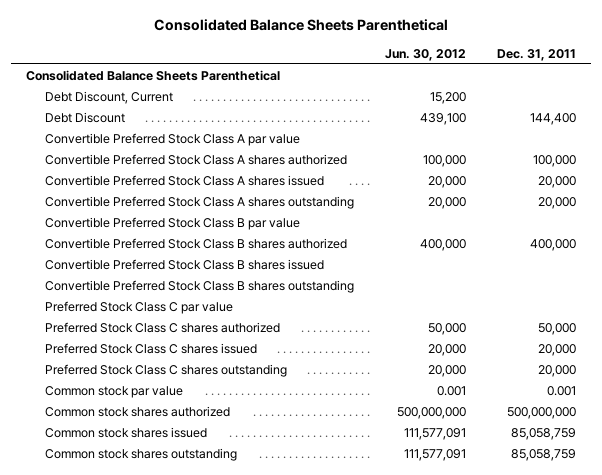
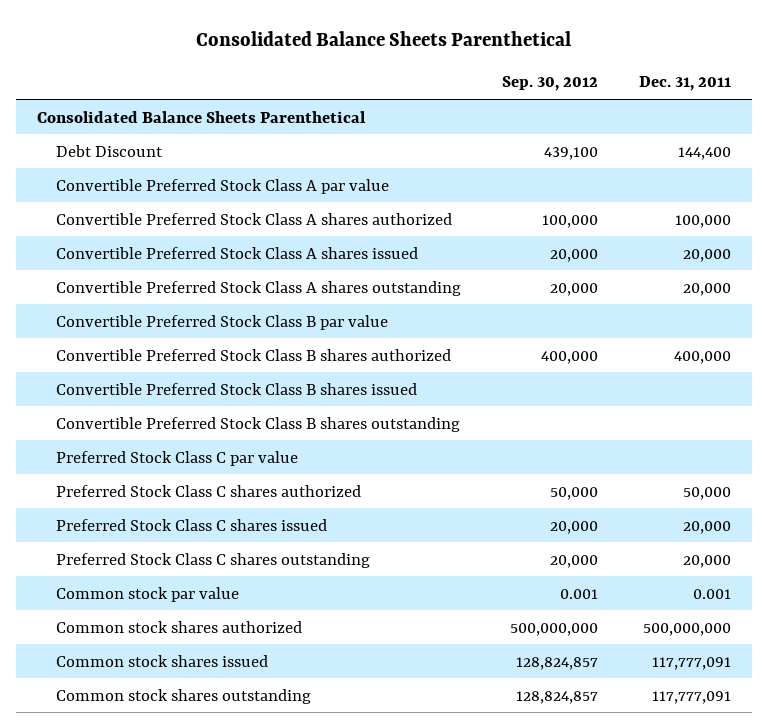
- | Jun. 30, 2012 | Dec. 31, 2011
+ | Sep. 30, 2012 | Dec. 31, 2011
- Debt Discount, Current | 15,200 |
- Common stock shares issued | 111,577,091 | 85,058,759
- Common stock shares outstanding | 111,577,091 | 85,058,759
+ Common stock shares issued | 128,824,857 | 117,777,091
+ Common stock shares outstanding | 128,824,857 | 117,777,091

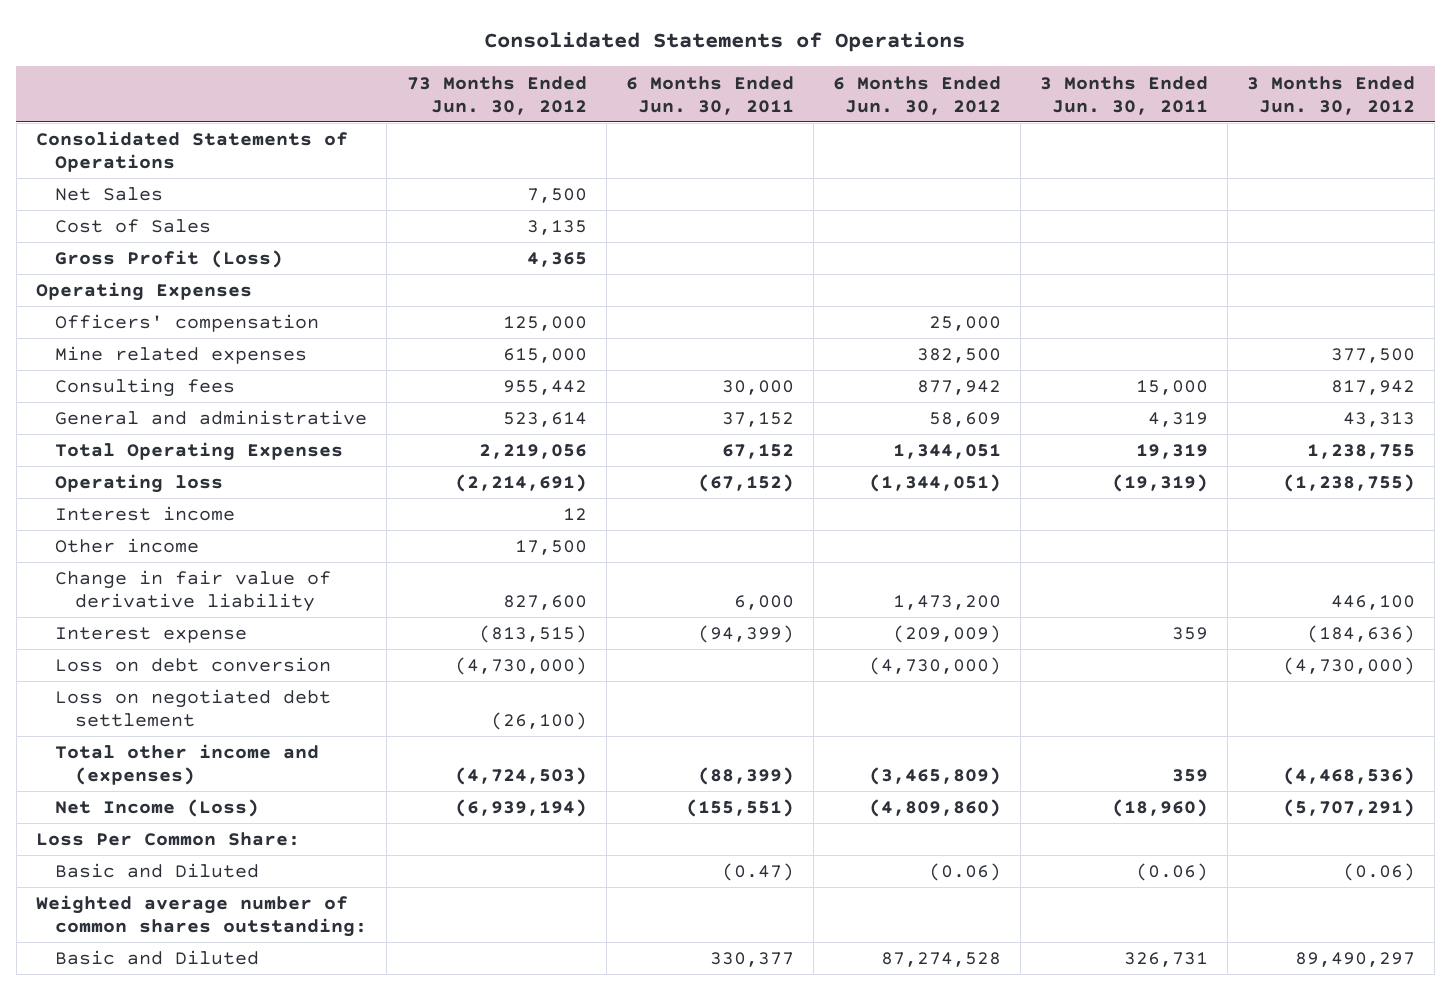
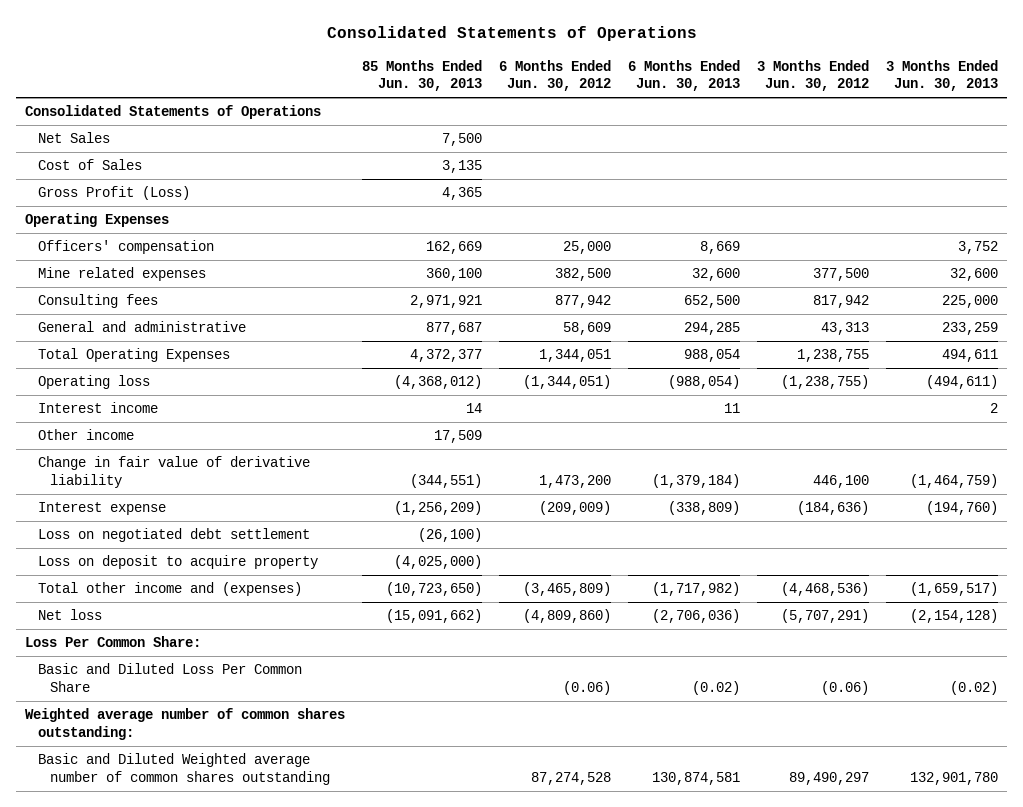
- | 73 Months Ended Jun. 30, 2012 | 6 Months Ended Jun. 30, 2011 | 6 Months Ended Jun. 30, 2012 | 3 Months Ended Jun. 30, 2011 | 3 Months Ended Jun. 30, 2012
+ | 85 Months Ended Jun. 30, 2013 | 6 Months Ended Jun. 30, 2012 | 6 Months Ended Jun. 30, 2013 | 3 Months Ended Jun. 30, 2012 | 3 Months Ended Jun. 30, 2013
- Loss on debt conversion | (4,730,000) | | (4,730,000) | | (4,730,000)
+ Loss on deposit to acquire property | (4,025,000) | | | |
- Net Income (Loss) | (6,939,194) | (155,551) | (4,809,860) | (18,960) | (5,707,291)
+ Net loss | (15,091,662) | (4,809,860) | (2,706,036) | (5,707,291) | (2,154,128)
- Basic and Diluted | | (0.47) | (0.06) | (0.06) | (0.06)
+ Basic and Diluted Loss Per Common Share | | (0.06) | (0.02) | (0.06) | (0.02)
- Basic and Diluted | | 330,377 | 87,274,528 | 326,731 | 89,490,297
+ Basic and Diluted Weighted average number of common shares outstanding | | 87,274,528 | 130,874,581 | 89,490,297 | 132,901,780

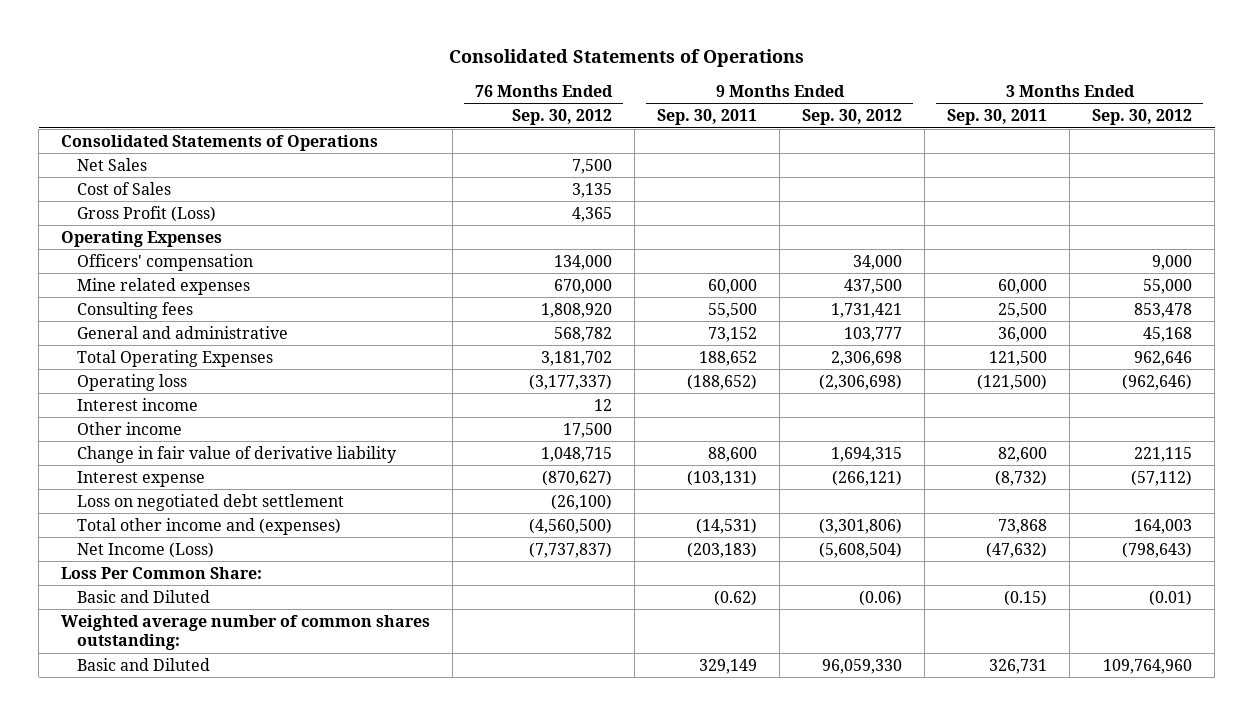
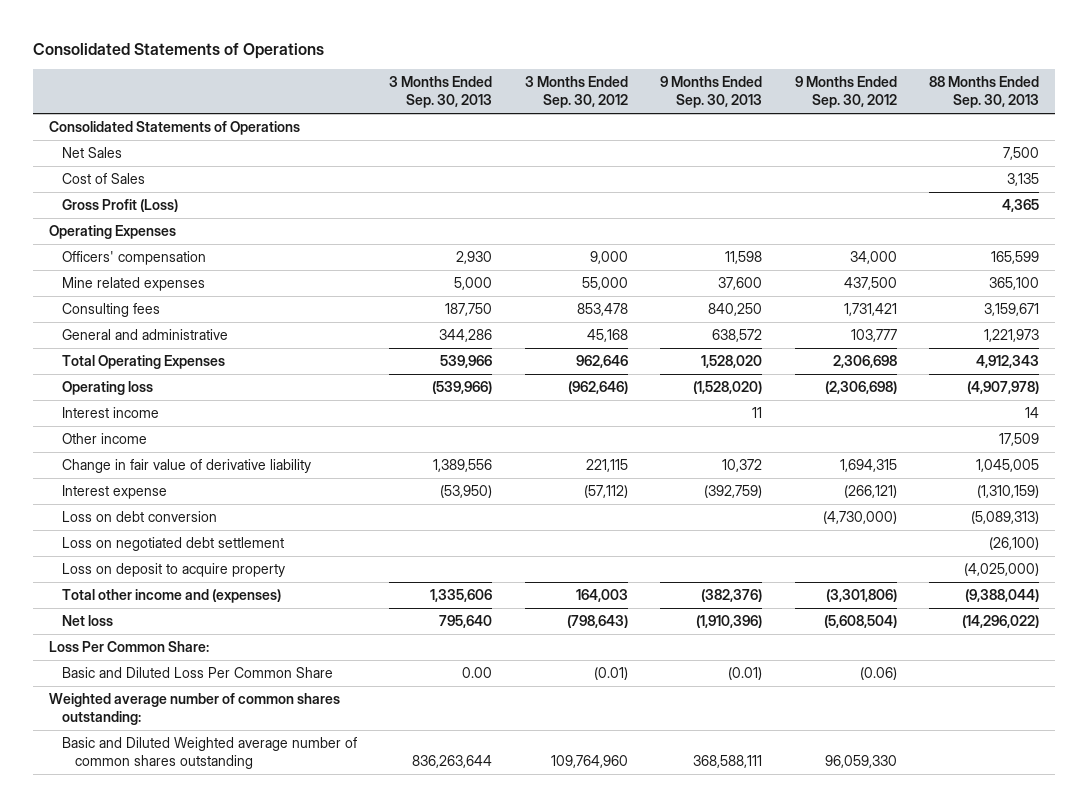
- | 76 Months Ended Sep. 30, 2012 | 9 Months Ended Sep. 30, 2011 | 9 Months Ended Sep. 30, 2012 | 3 Months Ended Sep. 30, 2011 | 3 Months Ended Sep. 30, 2012
+ | 3 Months Ended Sep. 30, 2013 | 3 Months Ended Sep. 30, 2012 | 9 Months Ended Sep. 30, 2013 | 9 Months Ended Sep. 30, 2012 | 88 Months Ended Sep. 30, 2013
+ Loss on debt conversion | | | | (4,730,000) | (5,089,313)
+ Loss on deposit to acquire property | | | | | (4,025,000)
- Net Income (Loss) | (7,737,837) | (203,183) | (5,608,504) | (47,632) | (798,643)
+ Net loss | 795,640 | (798,643) | (1,910,396) | (5,608,504) | (14,296,022)
- Basic and Diluted | | (0.62) | (0.06) | (0.15) | (0.01)
+ Basic and Diluted Loss Per Common Share | 0.00 | (0.01) | (0.01) | (0.06) |
- Basic and Diluted | | 329,149 | 96,059,330 | 326,731 | 109,764,960
+ Basic and Diluted Weighted average number of common shares outstanding | 836,263,644 | 109,764,960 | 368,588,111 | 96,059,330 |

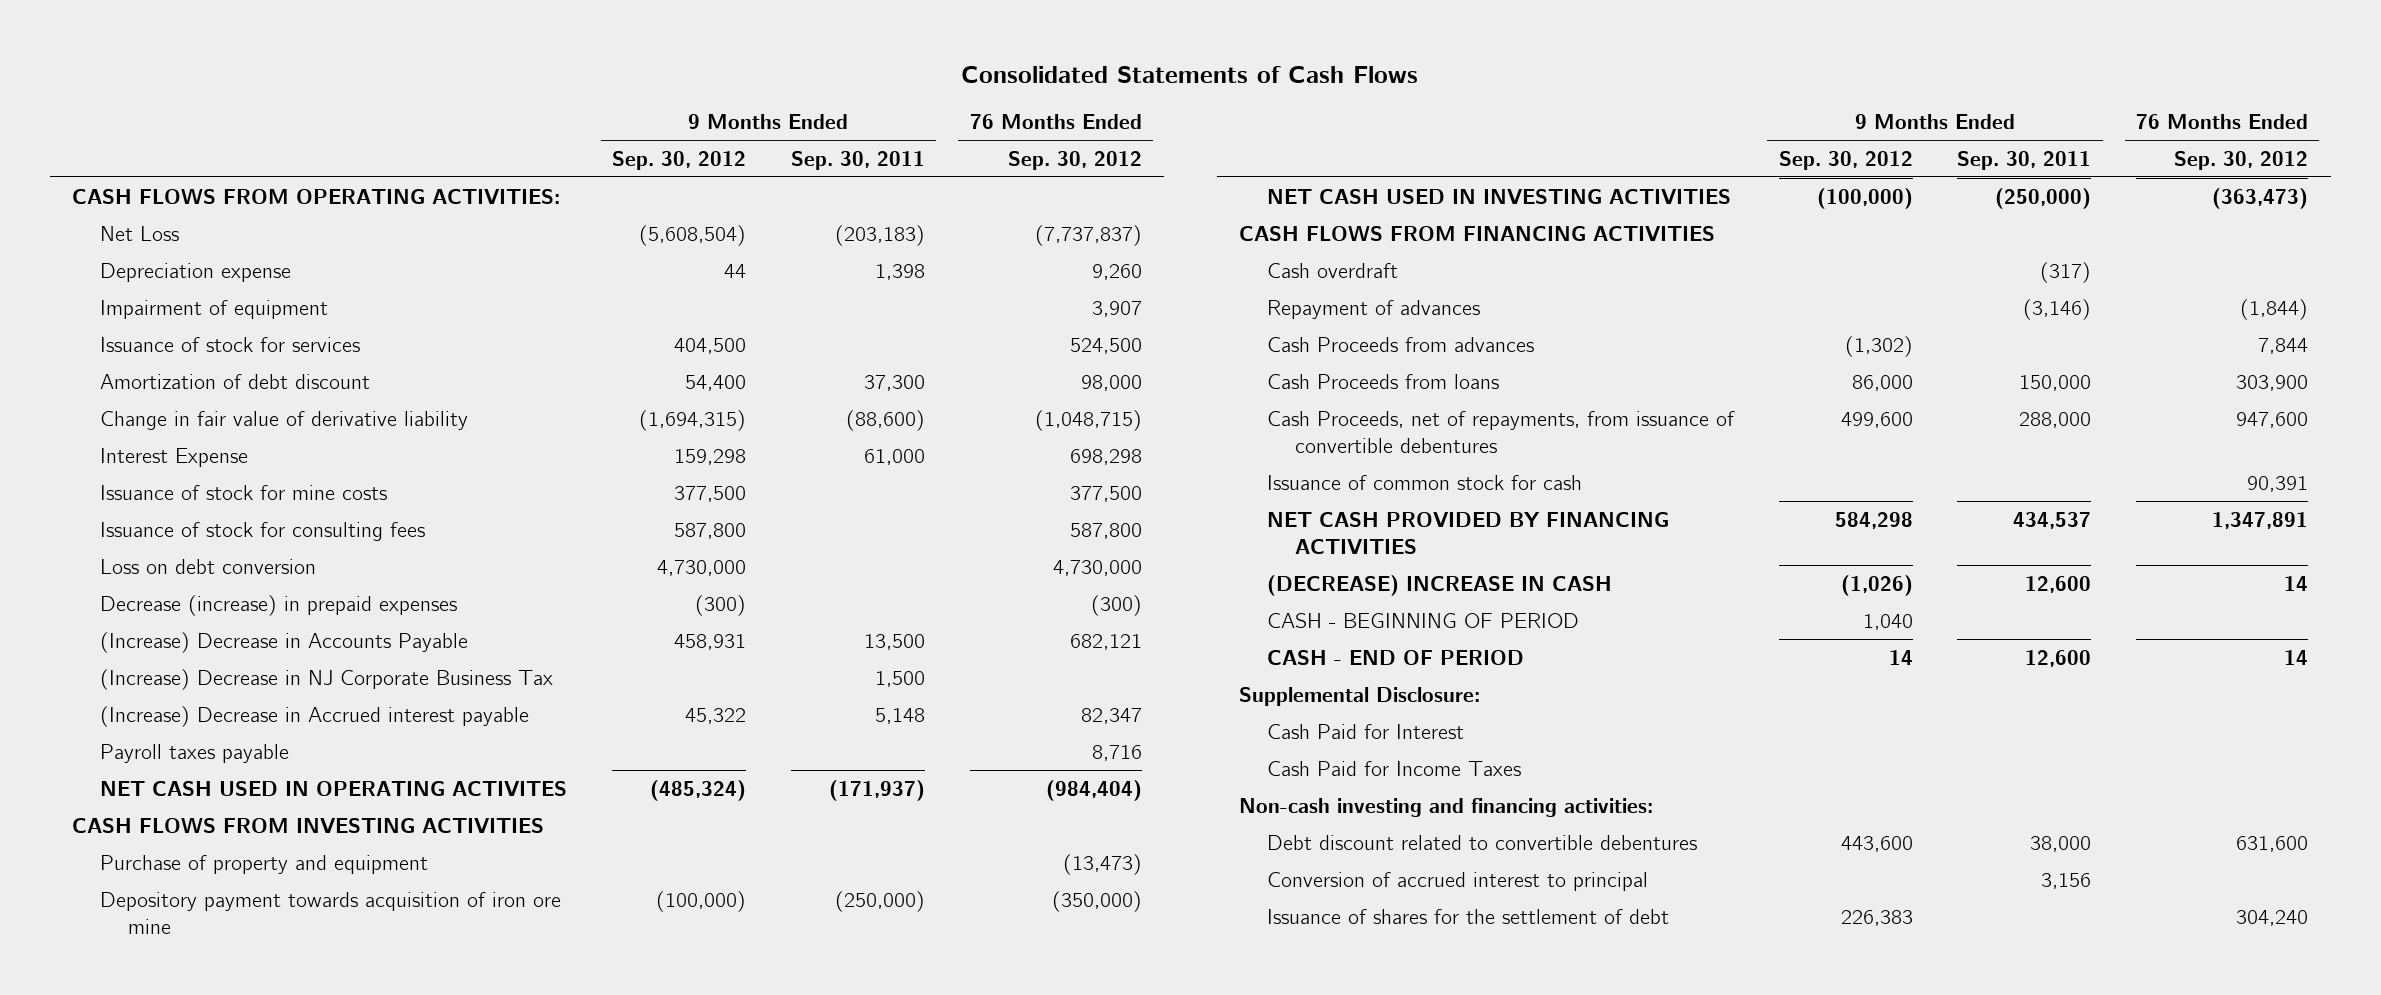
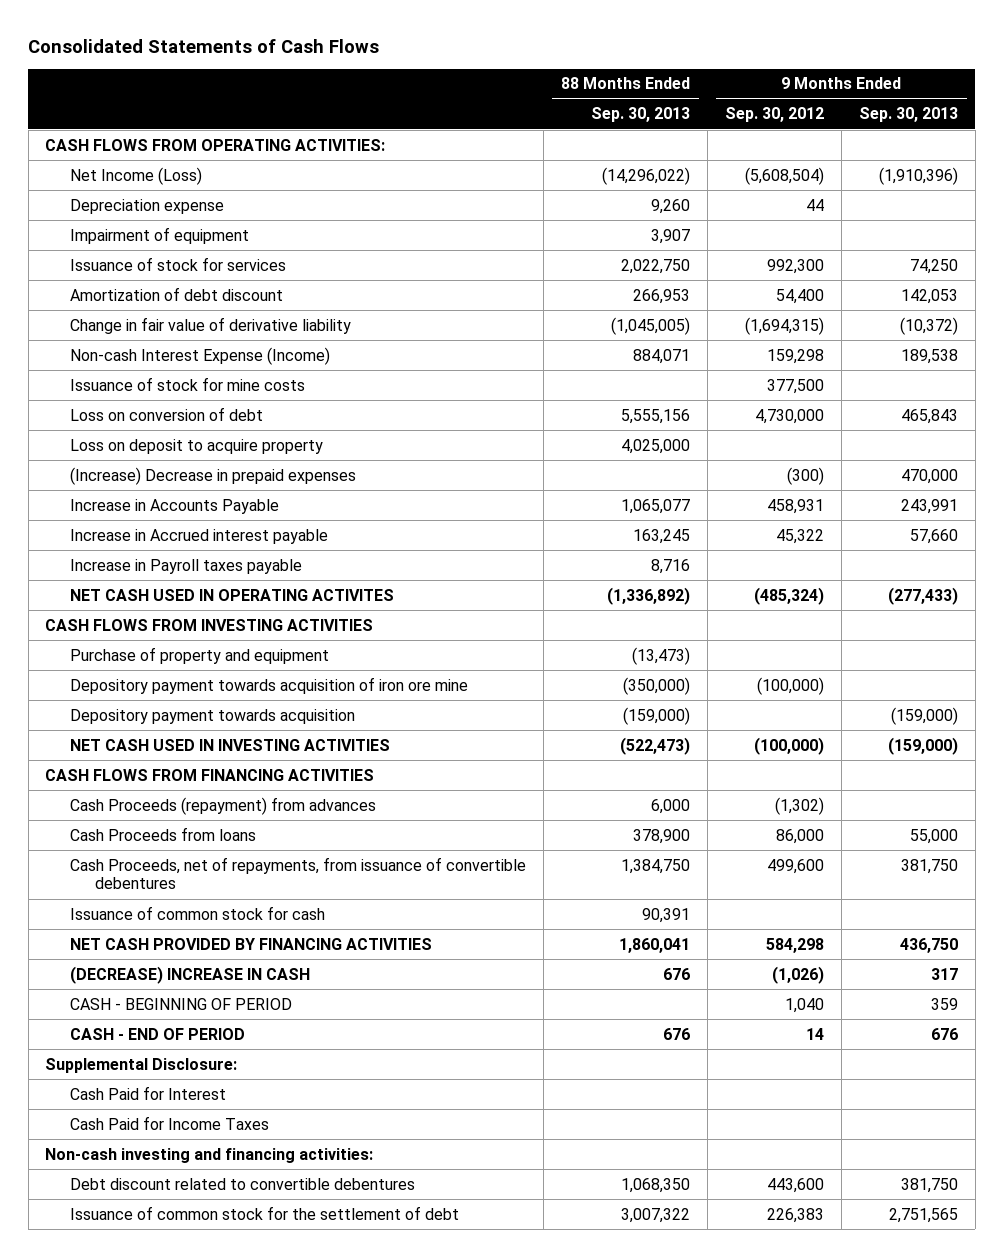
- | 9 Months Ended Sep. 30, 2012 | 9 Months Ended Sep. 30, 2011 | 76 Months Ended Sep. 30, 2012
+ | 88 Months Ended Sep. 30, 2013 | 9 Months Ended Sep. 30, 2012 | 9 Months Ended Sep. 30, 2013
- Net Loss | (5,608,504) | (203,183) | (7,737,837)
+ Net Income (Loss) | (14,296,022) | (5,608,504) | (1,910,396)
- Issuance of stock for services | 404,500 | | 524,500
+ Issuance of stock for services | 2,022,750 | 992,300 | 74,250
- Interest Expense | 159,298 | 61,000 | 698,298
+ Non-cash Interest Expense (Income) | 884,071 | 159,298 | 189,538
- Issuance of stock for consulting fees | 587,800 | | 587,800
- Loss on debt conversion | 4,730,000 | | 4,730,000
- Decrease (increase) in prepaid expenses | (300) | | (300)
- (Increase) Decrease in Accounts Payable | 458,931 | 13,500 | 682,121
- (Increase) Decrease in NJ Corporate Business Tax | | 1,500 |
- (Increase) Decrease in Accrued interest payable | 45,322 | 5,148 | 82,347
- Payroll taxes payable | | | 8,716
+ Loss on conversion of debt | 5,555,156 | 4,730,000 | 465,843
+ Loss on deposit to acquire property | 4,025,000 | |
+ (Increase) Decrease in prepaid expenses | | (300) | 470,000
+ Increase in Accounts Payable | 1,065,077 | 458,931 | 243,991
+ Increase in Accrued interest payable | 163,245 | 45,322 | 57,660
+ Increase in Payroll taxes payable | 8,716 | |
+ Depository payment towards acquisition | (159,000) | | (159,000)
- Cash overdraft | | (317) |
- Repayment of advances | | (3,146) | (1,844)
- Cash Proceeds from advances | (1,302) | | 7,844
+ Cash Proceeds (repayment) from advances | 6,000 | (1,302) |
- Conversion of accrued interest to principal | | 3,156 |
- Issuance of shares for the settlement of debt | 226,383 | | 304,240
+ Issuance of common stock for the settlement of debt | 3,007,322 | 226,383 | 2,751,565

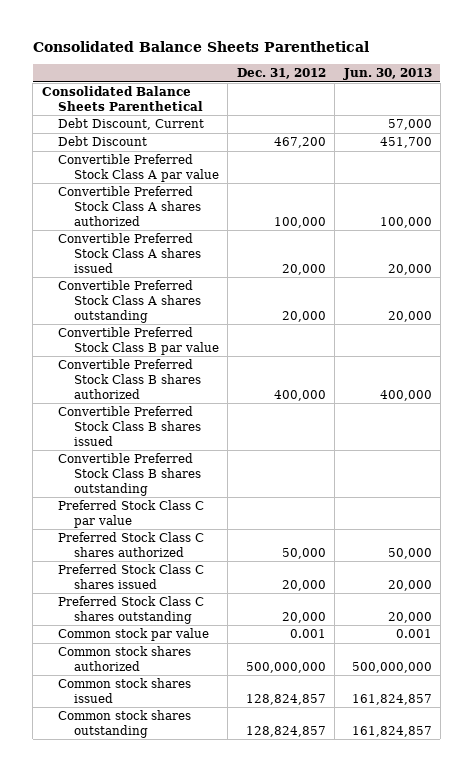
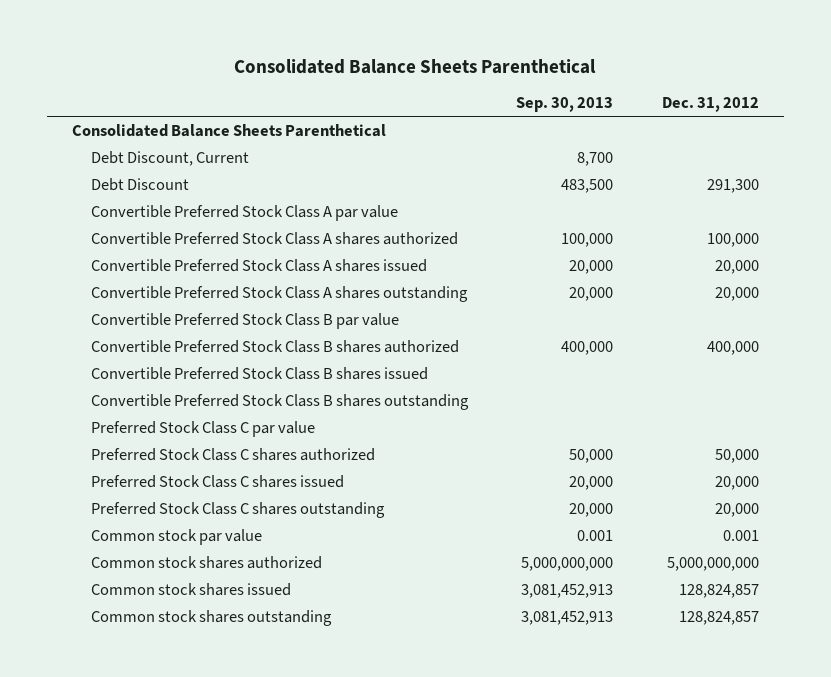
- | Dec. 31, 2012 | Jun. 30, 2013
+ | Sep. 30, 2013 | Dec. 31, 2012
- Debt Discount | 467,200 | 451,700
+ Debt Discount | 483,500 | 291,300
- Common stock shares authorized | 500,000,000 | 500,000,000
+ Common stock shares authorized | 5,000,000,000 | 5,000,000,000

